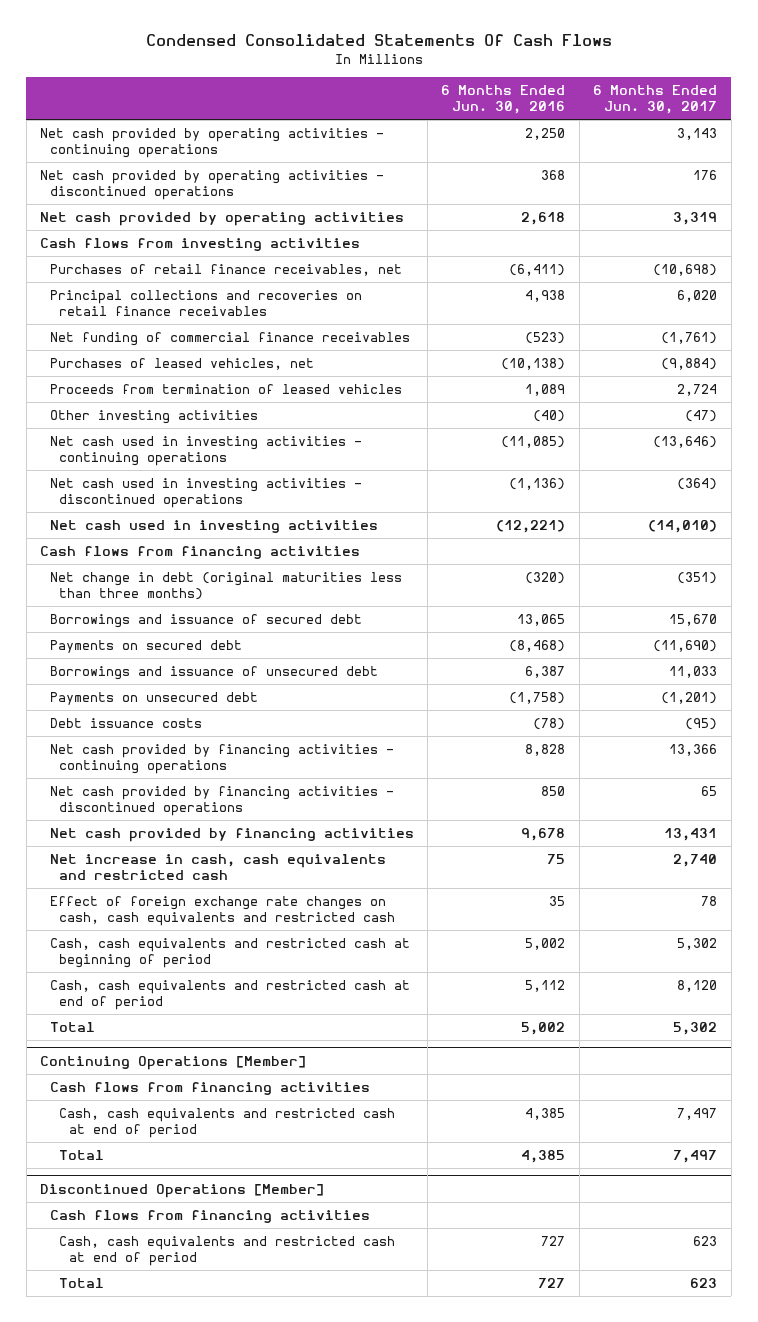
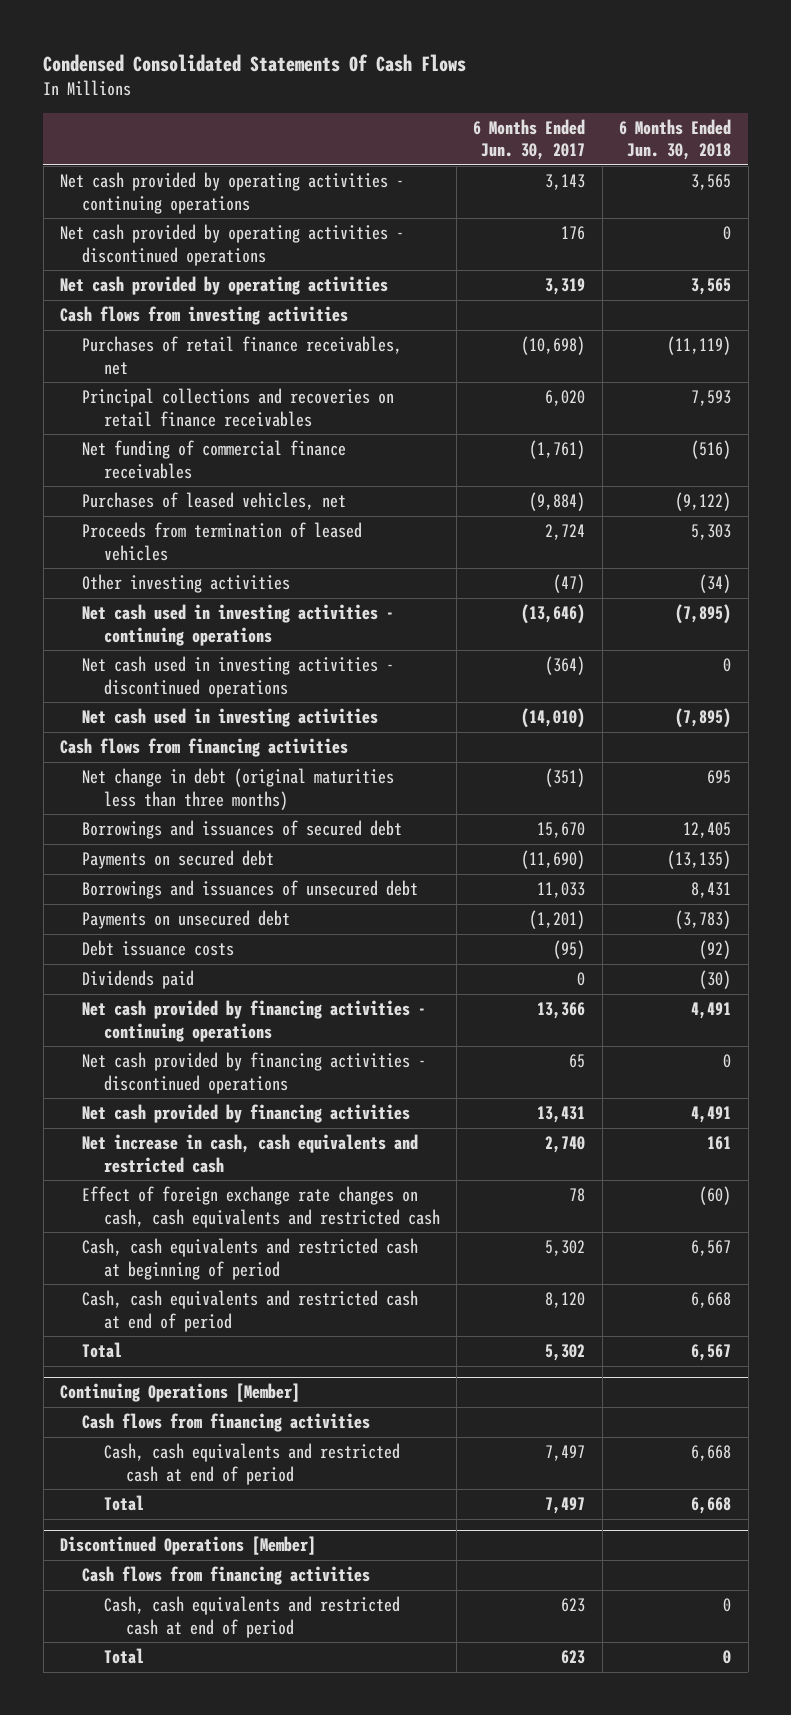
- | 6 Months Ended Jun. 30, 2016 | 6 Months Ended Jun. 30, 2017
+ | 6 Months Ended Jun. 30, 2017 | 6 Months Ended Jun. 30, 2018
- Borrowings and issuance of secured debt | 13,065 | 15,670
+ Borrowings and issuances of secured debt | 15,670 | 12,405
- Borrowings and issuance of unsecured debt | 6,387 | 11,033
+ Borrowings and issuances of unsecured debt | 11,033 | 8,431
+ Dividends paid | 0 | (30)

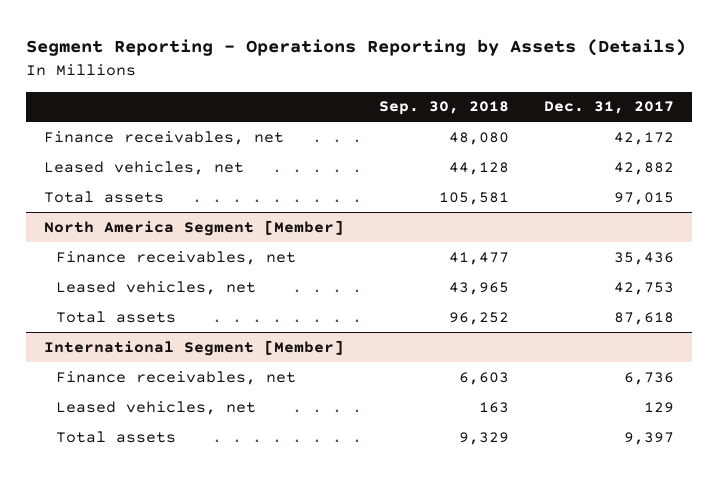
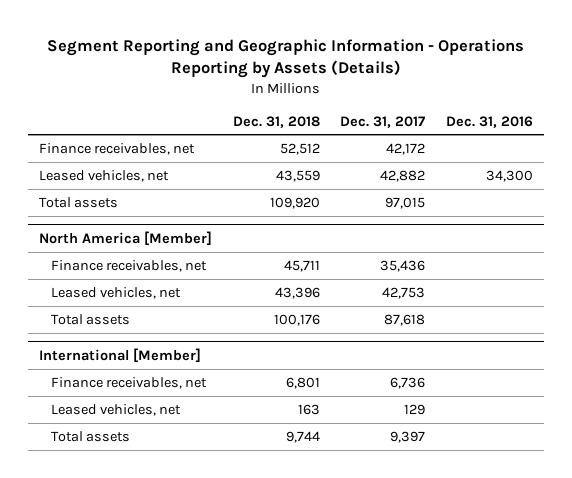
- Segment Reporting - Operations Reporting by Assets (Details)
+ Segment Reporting and Geographic Information - Operations Reporting by Assets (Details)
- | Sep. 30, 2018 | Dec. 31, 2017
+ | Dec. 31, 2018 | Dec. 31, 2017 | Dec. 31, 2016
- North America Segment [Member]
+ North America [Member]
- International Segment [Member]
+ International [Member]

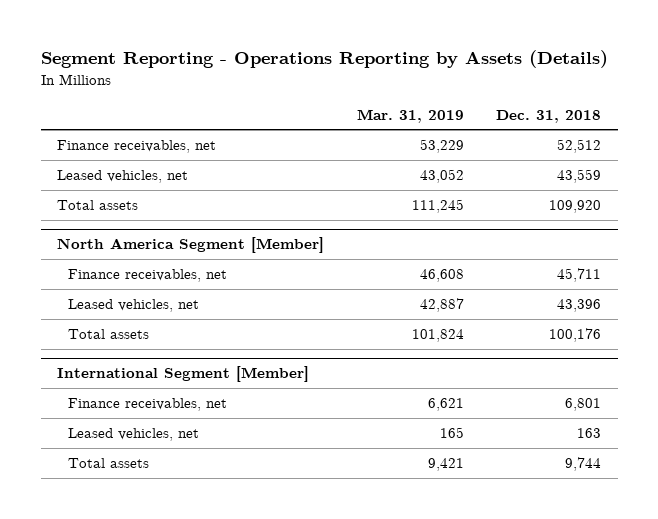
- Segment Reporting and Geographic Information - Operations Reporting by Assets (Details)
+ Segment Reporting - Operations Reporting by Assets (Details)
- | Dec. 31, 2018 | Dec. 31, 2017 | Dec. 31, 2016
+ | Mar. 31, 2019 | Dec. 31, 2018
- North America [Member]
+ North America Segment [Member]
- International [Member]
+ International Segment [Member]

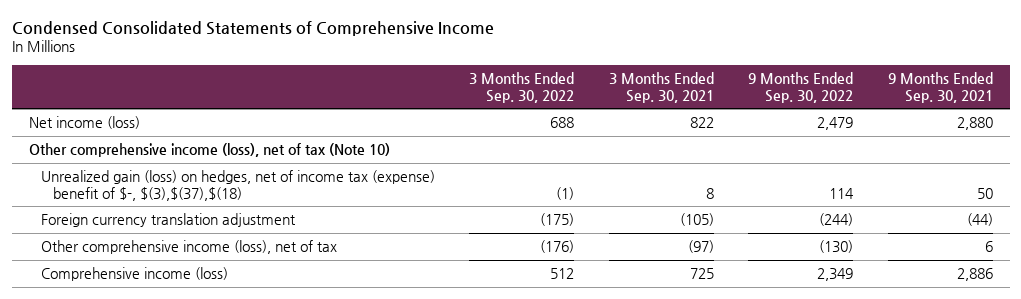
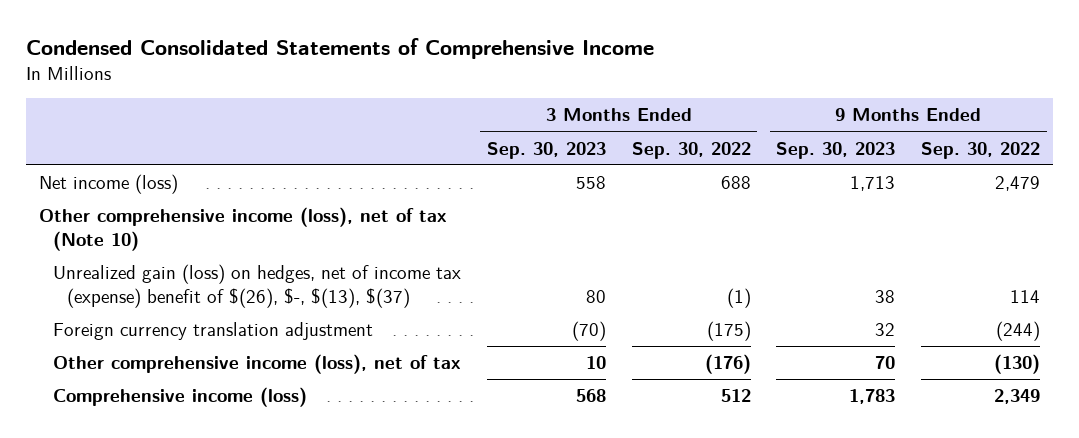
- | 3 Months Ended Sep. 30, 2022 | 3 Months Ended Sep. 30, 2021 | 9 Months Ended Sep. 30, 2022 | 9 Months Ended Sep. 30, 2021
+ | 3 Months Ended Sep. 30, 2023 | 3 Months Ended Sep. 30, 2022 | 9 Months Ended Sep. 30, 2023 | 9 Months Ended Sep. 30, 2022
- Unrealized gain (loss) on hedges, net of income tax (expense) benefit of $-, $(3),$(37),$(18) | (1) | 8 | 114 | 50
+ Unrealized gain (loss) on hedges, net of income tax (expense) benefit of $(26), $-, $(13), $(37) | 80 | (1) | 38 | 114

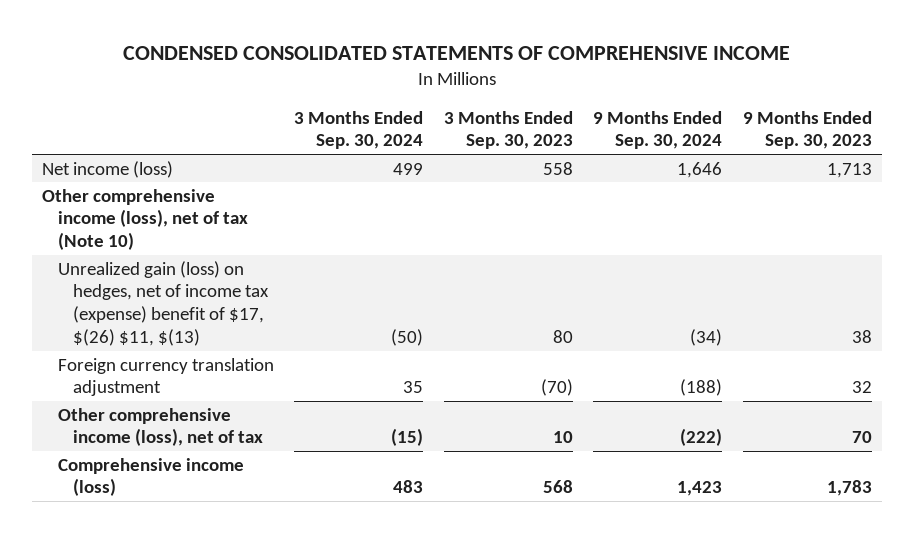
- Condensed Consolidated Statements of Comprehensive Income
+ CONDENSED CONSOLIDATED STATEMENTS OF COMPREHENSIVE INCOME
- | 3 Months Ended Sep. 30, 2023 | 3 Months Ended Sep. 30, 2022 | 9 Months Ended Sep. 30, 2023 | 9 Months Ended Sep. 30, 2022
+ | 3 Months Ended Sep. 30, 2024 | 3 Months Ended Sep. 30, 2023 | 9 Months Ended Sep. 30, 2024 | 9 Months Ended Sep. 30, 2023
- Unrealized gain (loss) on hedges, net of income tax (expense) benefit of $(26), $-, $(13), $(37) | 80 | (1) | 38 | 114
+ Unrealized gain (loss) on hedges, net of income tax (expense) benefit of $17, $(26) $11, $(13) | (50) | 80 | (34) | 38

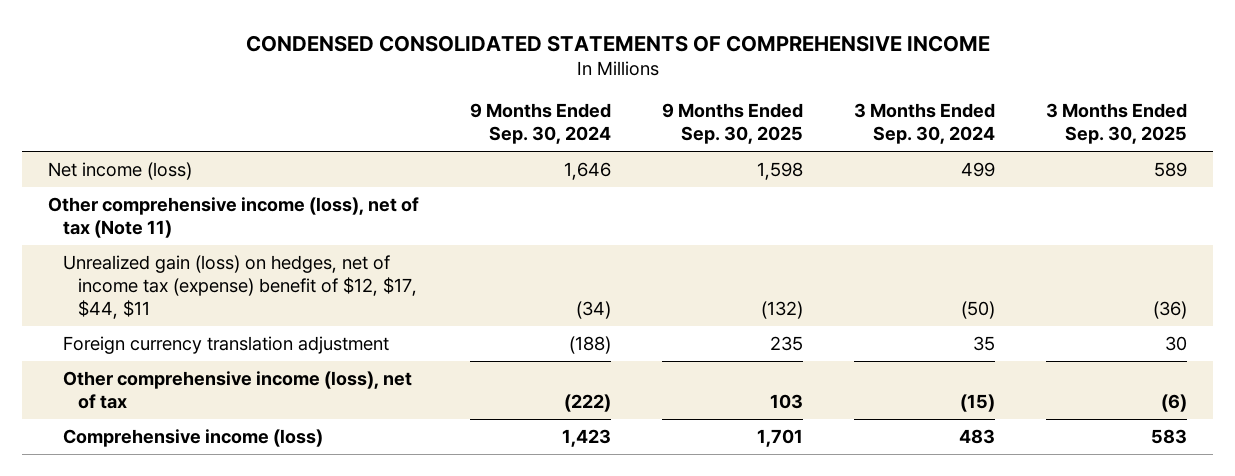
- | 3 Months Ended Sep. 30, 2024 | 3 Months Ended Sep. 30, 2023 | 9 Months Ended Sep. 30, 2024 | 9 Months Ended Sep. 30, 2023
+ | 9 Months Ended Sep. 30, 2024 | 9 Months Ended Sep. 30, 2025 | 3 Months Ended Sep. 30, 2024 | 3 Months Ended Sep. 30, 2025
- Other comprehensive income (loss), net of tax (Note 10)
- Unrealized gain (loss) on hedges, net of income tax (expense) benefit of $17, $(26) $11, $(13) | (50) | 80 | (34) | 38
+ Other comprehensive income (loss), net of tax (Note 11)
+ Unrealized gain (loss) on hedges, net of income tax (expense) benefit of $12, $17, $44, $11 | (34) | (132) | (50) | (36)

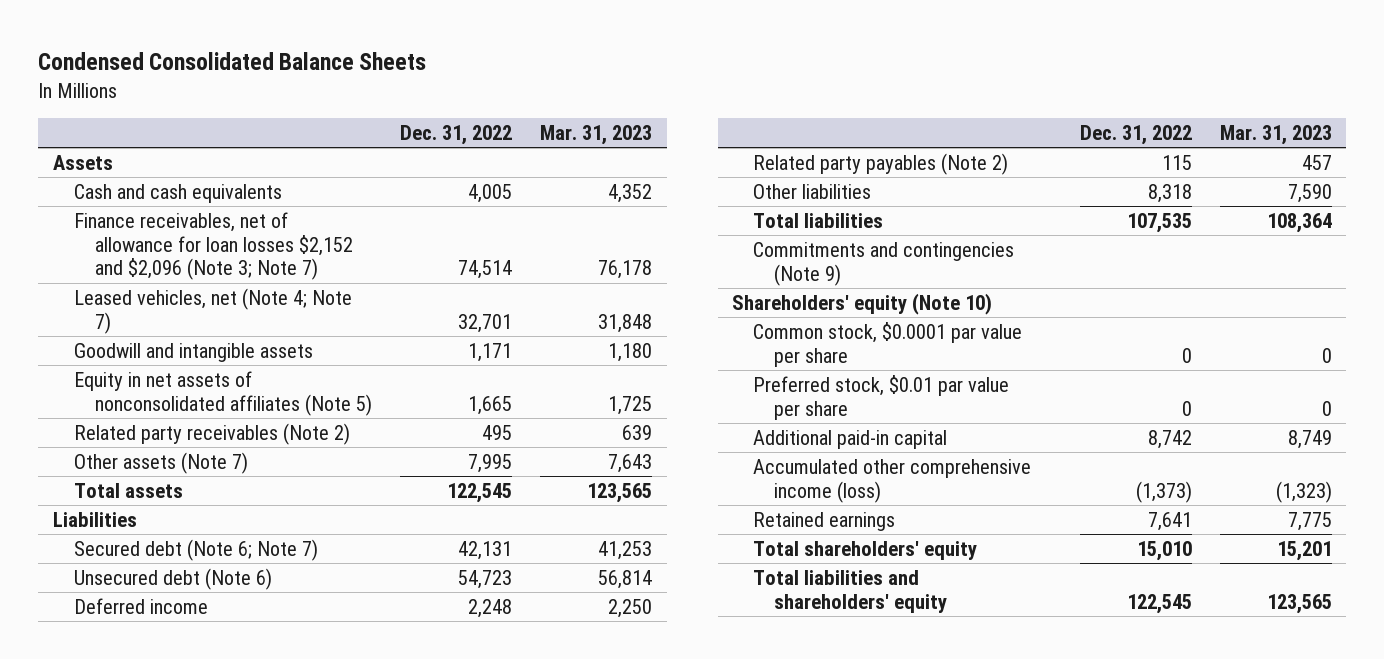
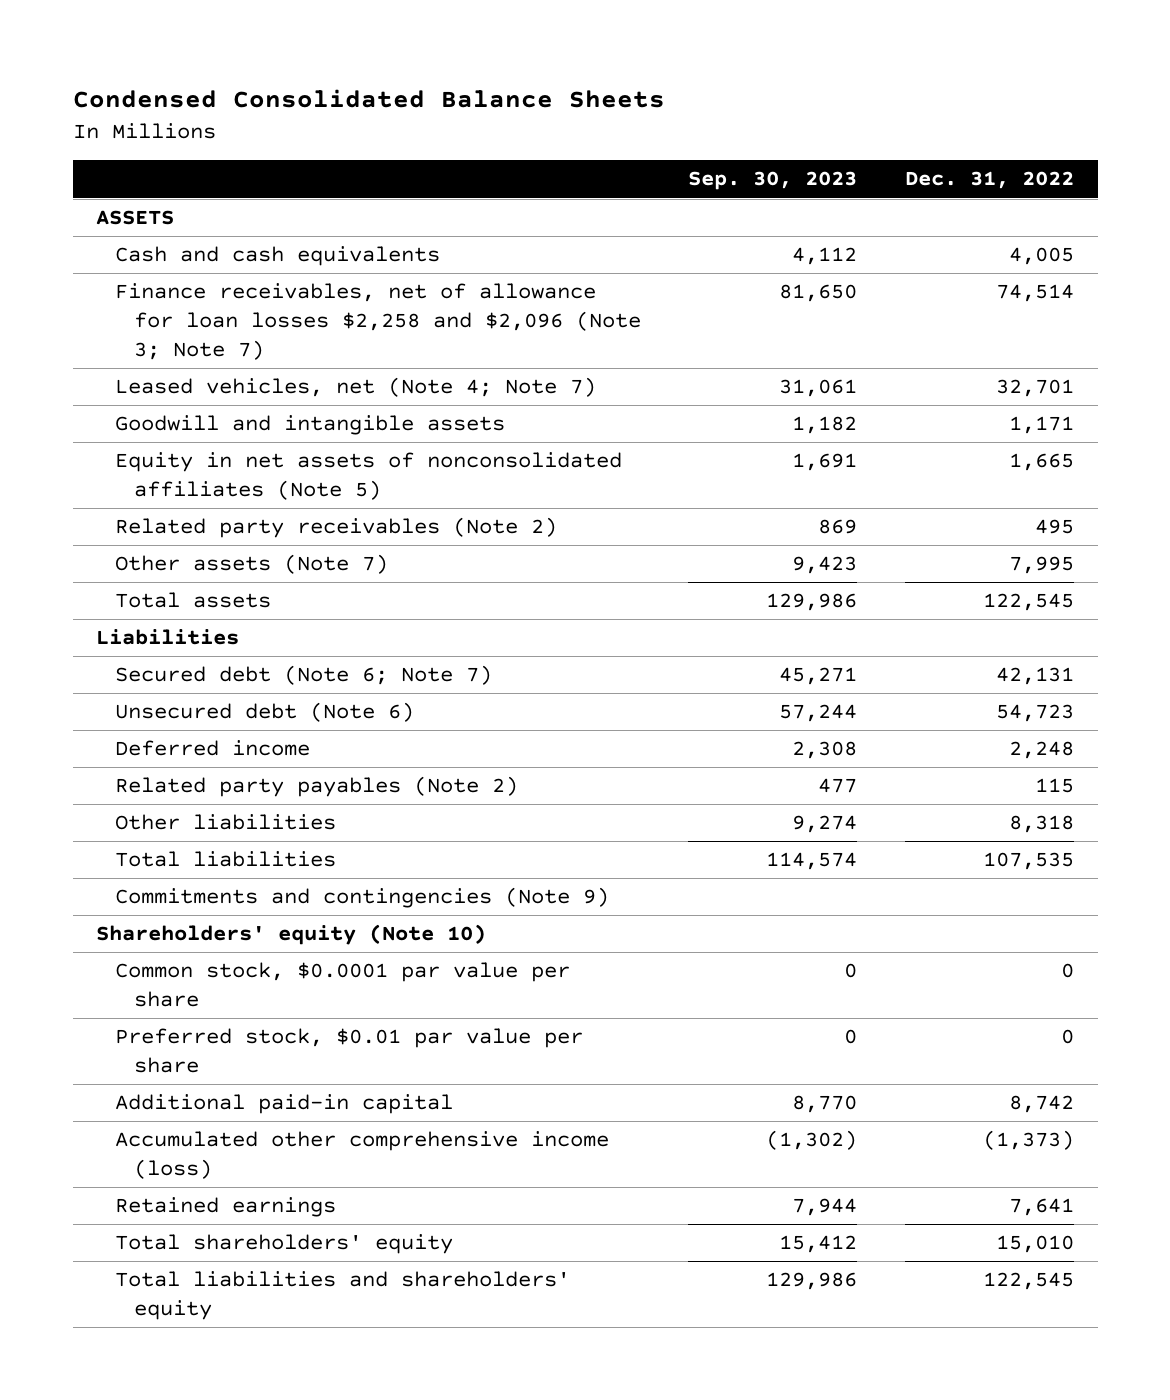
- | Dec. 31, 2022 | Mar. 31, 2023
+ | Sep. 30, 2023 | Dec. 31, 2022
- Assets
+ ASSETS
- Finance receivables, net of allowance for loan losses $2,152 and $2,096 (Note 3; Note 7) | 74,514 | 76,178
+ Finance receivables, net of allowance for loan losses $2,258 and $2,096 (Note 3; Note 7) | 81,650 | 74,514

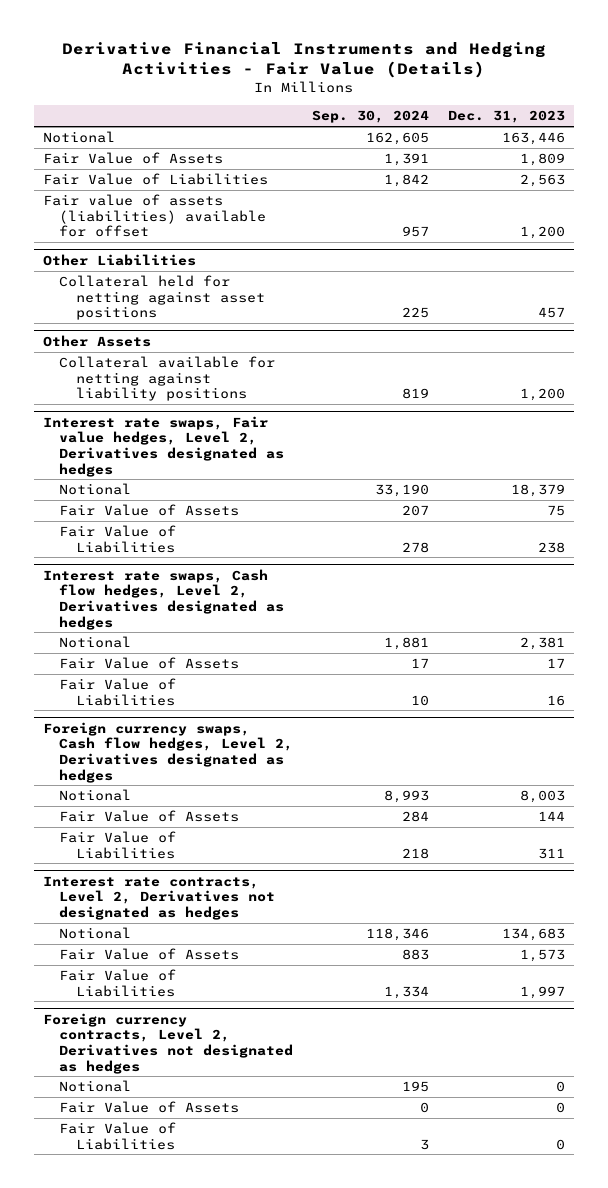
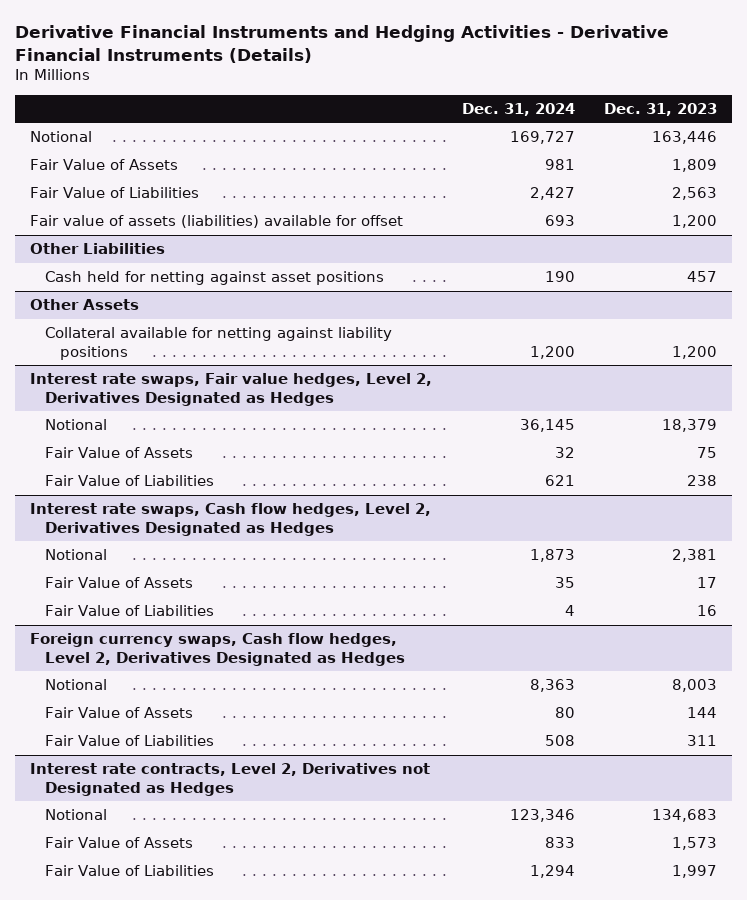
- Derivative Financial Instruments and Hedging Activities - Fair Value (Details)
+ Derivative Financial Instruments and Hedging Activities - Derivative Financial Instruments (Details)
- | Sep. 30, 2024 | Dec. 31, 2023
+ | Dec. 31, 2024 | Dec. 31, 2023
@ Other Liabilities
- Collateral held for netting against asset positions | 225 | 457
+ Cash held for netting against asset positions | 190 | 457
- Interest rate swaps, Fair value hedges, Level 2, Derivatives designated as hedges
+ Interest rate swaps, Fair value hedges, Level 2, Derivatives Designated as Hedges
- Interest rate swaps, Cash flow hedges, Level 2, Derivatives designated as hedges
+ Interest rate swaps, Cash flow hedges, Level 2, Derivatives Designated as Hedges
- Foreign currency swaps, Cash flow hedges, Level 2, Derivatives designated as hedges
+ Foreign currency swaps, Cash flow hedges, Level 2, Derivatives Designated as Hedges
- Interest rate contracts, Level 2, Derivatives not designated as hedges
+ Interest rate contracts, Level 2, Derivatives not Designated as Hedges
- Foreign currency contracts, Level 2, Derivatives not designated as hedges
- Notional | 195 | 0
- Fair Value of Assets | 0 | 0
- Fair Value of Liabilities | 3 | 0

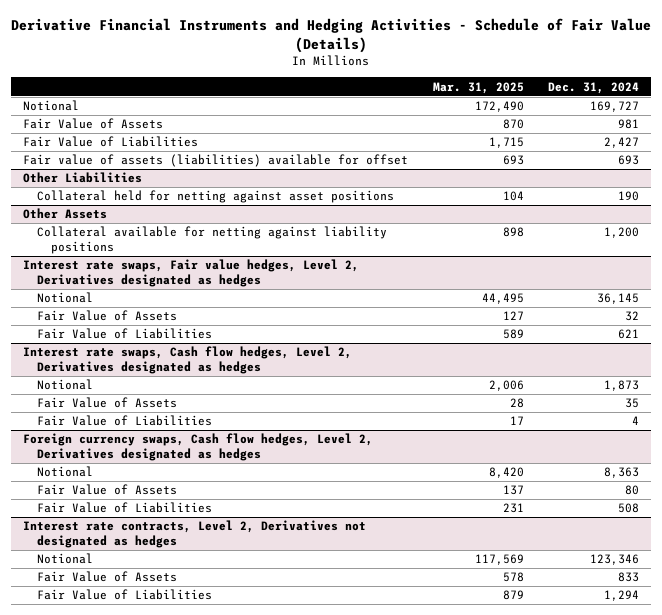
- Derivative Financial Instruments and Hedging Activities - Derivative Financial Instruments (Details)
+ Derivative Financial Instruments and Hedging Activities - Schedule of Fair Value (Details)
- | Dec. 31, 2024 | Dec. 31, 2023
+ | Mar. 31, 2025 | Dec. 31, 2024
@ Other Liabilities
- Cash held for netting against asset positions | 190 | 457
+ Collateral held for netting against asset positions | 104 | 190
- Interest rate swaps, Fair value hedges, Level 2, Derivatives Designated as Hedges
+ Interest rate swaps, Fair value hedges, Level 2, Derivatives designated as hedges
- Interest rate swaps, Cash flow hedges, Level 2, Derivatives Designated as Hedges
+ Interest rate swaps, Cash flow hedges, Level 2, Derivatives designated as hedges
- Foreign currency swaps, Cash flow hedges, Level 2, Derivatives Designated as Hedges
+ Foreign currency swaps, Cash flow hedges, Level 2, Derivatives designated as hedges
- Interest rate contracts, Level 2, Derivatives not Designated as Hedges
+ Interest rate contracts, Level 2, Derivatives not designated as hedges

